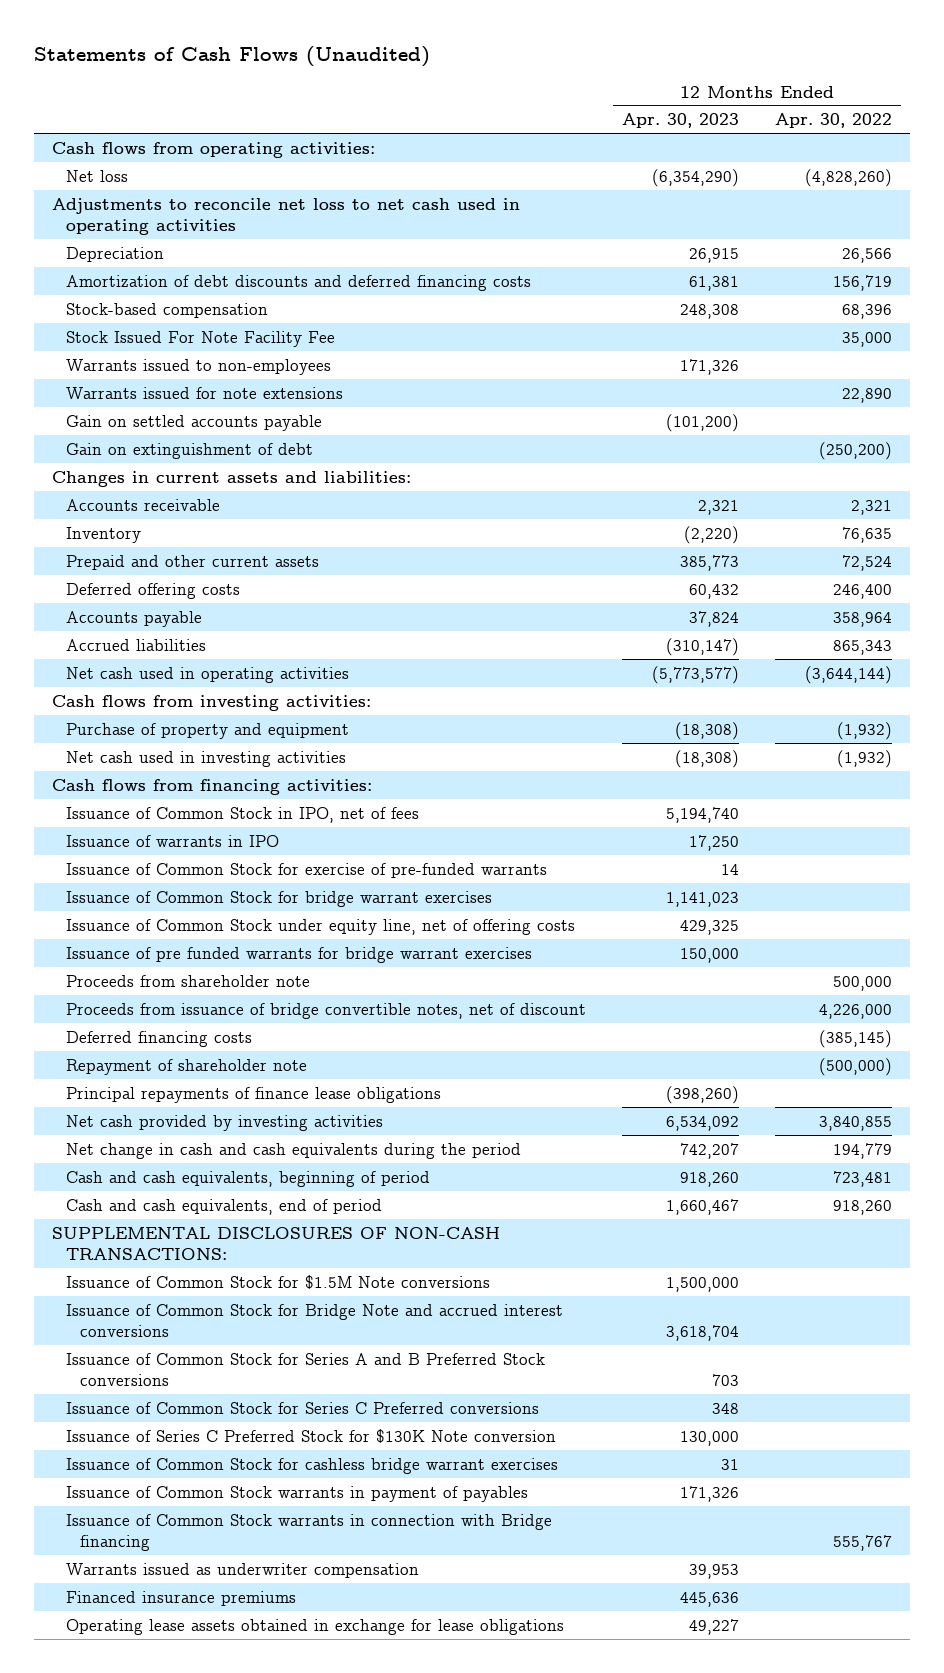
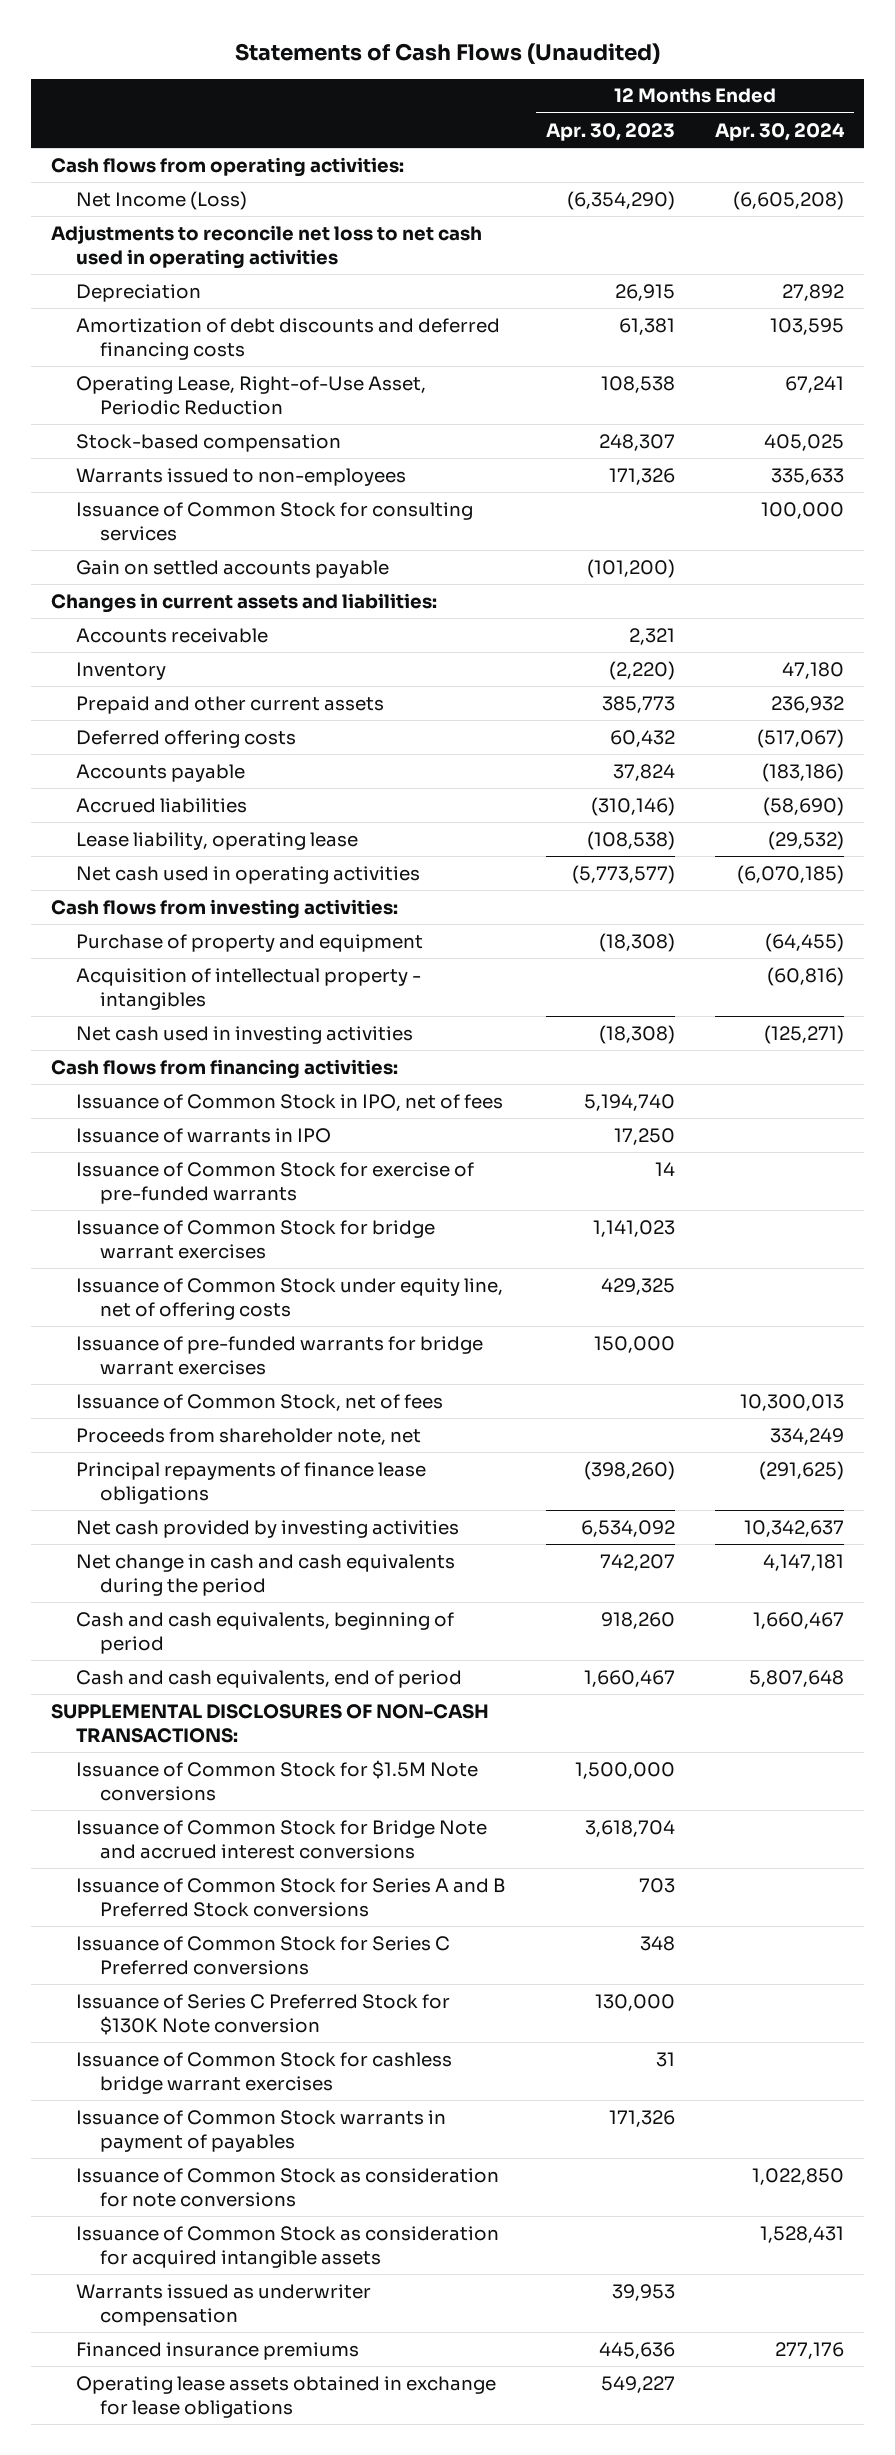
- | 12 Months Ended Apr. 30, 2023 | 12 Months Ended Apr. 30, 2022
+ | 12 Months Ended Apr. 30, 2023 | 12 Months Ended Apr. 30, 2024
- Net loss | (6,354,290) | (4,828,260)
+ Net Income (Loss) | (6,354,290) | (6,605,208)
- Stock-based compensation | 248,308 | 68,396
- Stock Issued For Note Facility Fee | | 35,000
+ Operating Lease, Right-of-Use Asset, Periodic Reduction | 108,538 | 67,241
+ Stock-based compensation | 248,307 | 405,025
- Warrants issued for note extensions | | 22,890
+ Issuance of Common Stock for consulting services | | 100,000
- Gain on extinguishment of debt | | (250,200)
- Accrued liabilities | (310,147) | 865,343
+ Accrued liabilities | (310,146) | (58,690)
+ Lease liability, operating lease | (108,538) | (29,532)
+ Acquisition of intellectual property - intangibles | | (60,816)
- Issuance of pre funded warrants for bridge warrant exercises | 150,000 |
- Proceeds from shareholder note | | 500,000
- Proceeds from issuance of bridge convertible notes, net of discount | | 4,226,000
- Deferred financing costs | | (385,145)
- Repayment of shareholder note | | (500,000)
+ Issuance of pre-funded warrants for bridge warrant exercises | 150,000 |
+ Issuance of Common Stock, net of fees | | 10,300,013
+ Proceeds from shareholder note, net | | 334,249
- Issuance of Common Stock warrants in connection with Bridge financing | | 555,767
+ Issuance of Common Stock as consideration for note conversions | | 1,022,850
+ Issuance of Common Stock as consideration for acquired intangible assets | | 1,528,431
- Operating lease assets obtained in exchange for lease obligations | 49,227 |
+ Operating lease assets obtained in exchange for lease obligations | 549,227 |

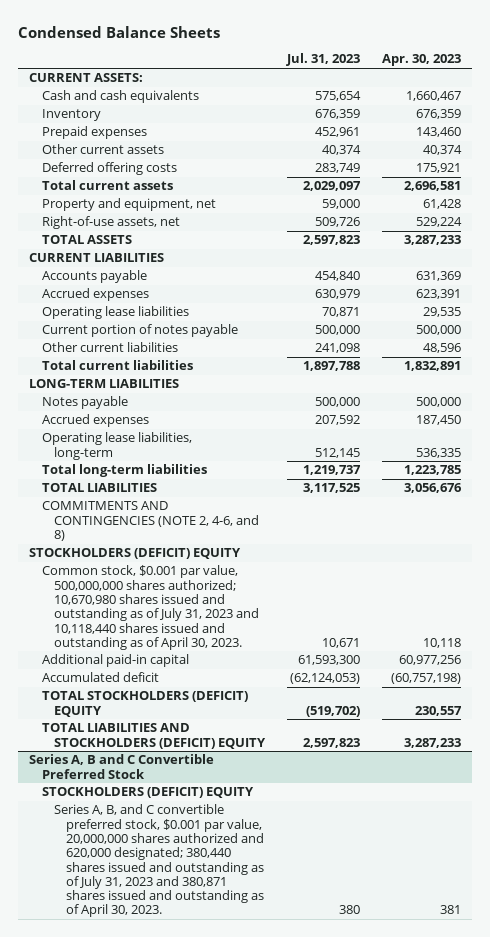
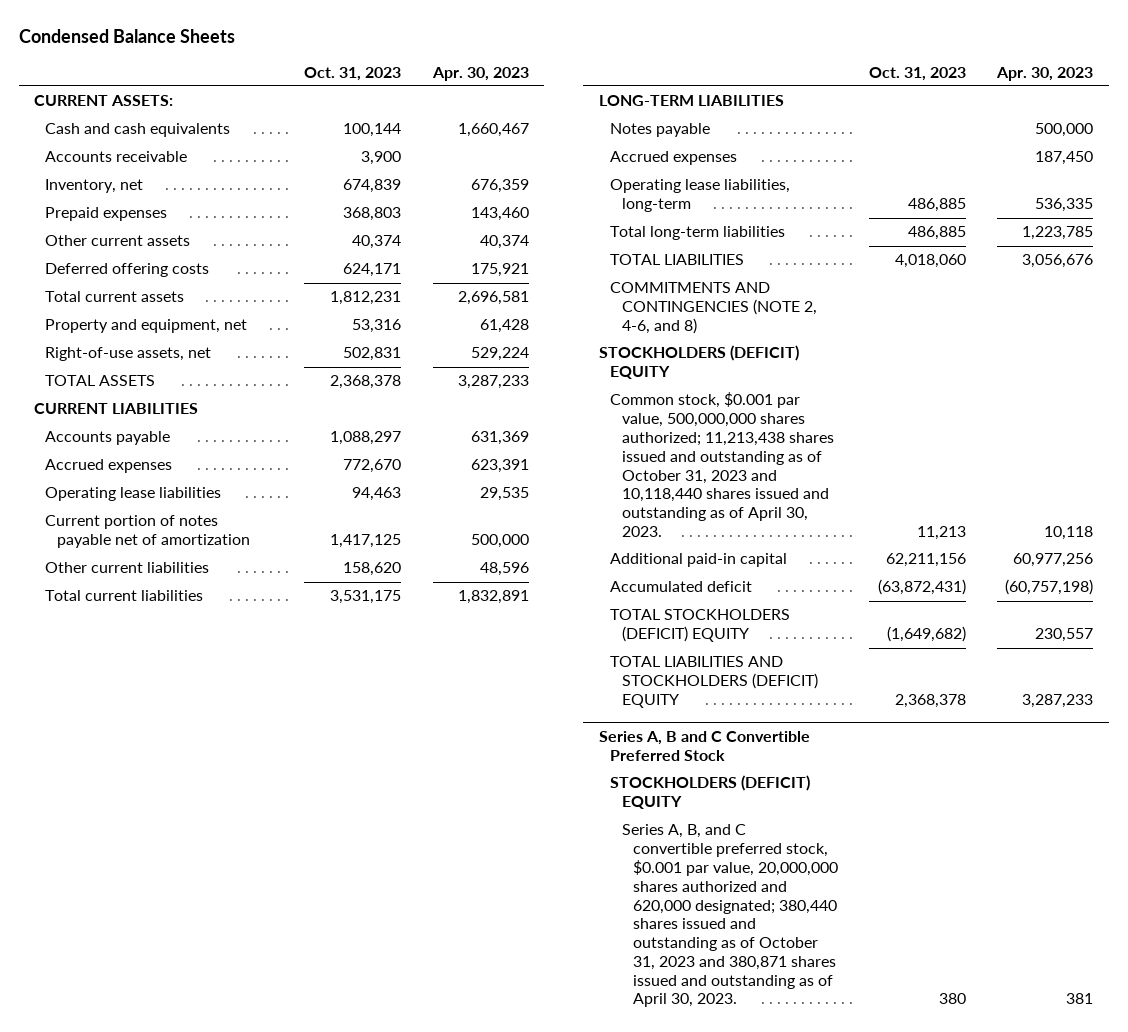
- | Jul. 31, 2023 | Apr. 30, 2023
+ | Oct. 31, 2023 | Apr. 30, 2023
- Inventory | 676,359 | 676,359
+ Accounts receivable | 3,900 |
+ Inventory, net | 674,839 | 676,359
- Current portion of notes payable | 500,000 | 500,000
+ Current portion of notes payable net of amortization | 1,417,125 | 500,000
- Common stock, $0.001 par value, 500,000,000 shares authorized; 10,670,980 shares issued and outstanding as of July 31, 2023 and 10,118,440 shares issued and outstanding as of April 30, 2023. | 10,671 | 10,118
+ Common stock, $0.001 par value, 500,000,000 shares authorized; 11,213,438 shares issued and outstanding as of October 31, 2023 and 10,118,440 shares issued and outstanding as of April 30, 2023. | 11,213 | 10,118
@ Series A, B and C Convertible Preferred Stock
- Series A, B, and C convertible preferred stock, $0.001 par value, 20,000,000 shares authorized and 620,000 designated; 380,440 shares issued and outstanding as of July 31, 2023 and 380,871 shares issued and outstanding as of April 30, 2023. | 380 | 381
+ Series A, B, and C convertible preferred stock, $0.001 par value, 20,000,000 shares authorized and 620,000 designated; 380,440 shares issued and outstanding as of October 31, 2023 and 380,871 shares issued and outstanding as of April 30, 2023. | 380 | 381

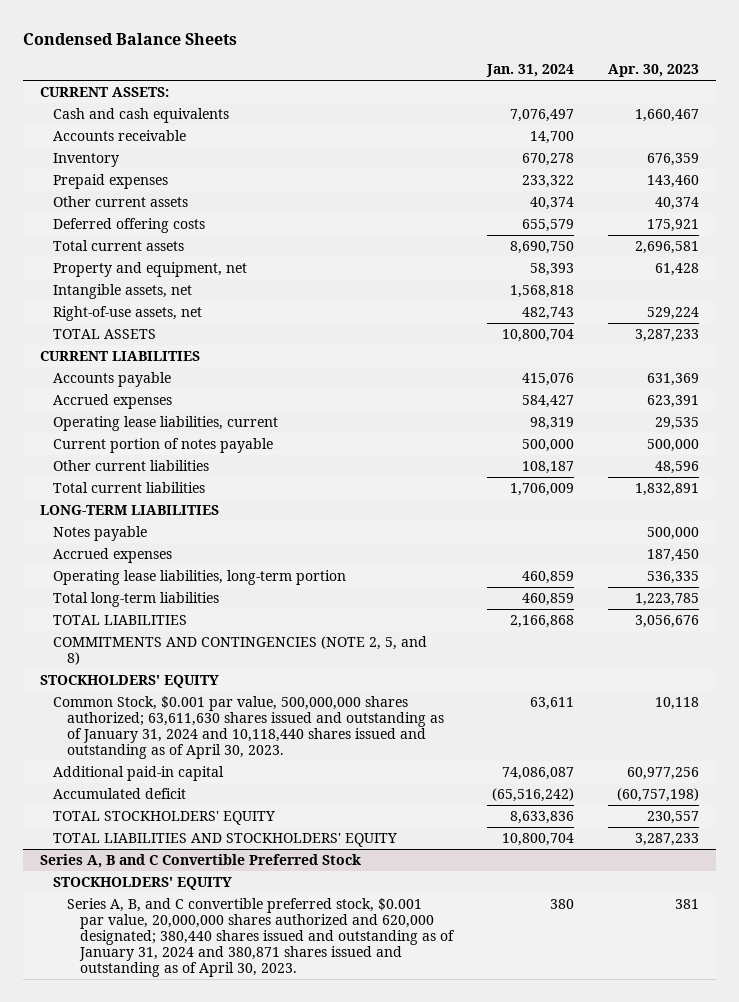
- | Oct. 31, 2023 | Apr. 30, 2023
+ | Jan. 31, 2024 | Apr. 30, 2023
- Inventory, net | 674,839 | 676,359
+ Inventory | 670,278 | 676,359
+ Intangible assets, net | 1,568,818 |
- Operating lease liabilities | 94,463 | 29,535
- Current portion of notes payable net of amortization | 1,417,125 | 500,000
+ Operating lease liabilities, current | 98,319 | 29,535
+ Current portion of notes payable | 500,000 | 500,000
- Operating lease liabilities, long-term | 486,885 | 536,335
+ Operating lease liabilities, long-term portion | 460,859 | 536,335
- COMMITMENTS AND CONTINGENCIES (NOTE 2, 4-6, and 8)
- STOCKHOLDERS (DEFICIT) EQUITY
- Common stock, $0.001 par value, 500,000,000 shares authorized; 11,213,438 shares issued and outstanding as of October 31, 2023 and 10,118,440 shares issued and outstanding as of April 30, 2023. | 11,213 | 10,118
+ COMMITMENTS AND CONTINGENCIES (NOTE 2, 5, and 8)
+ STOCKHOLDERS' EQUITY
+ Common Stock, $0.001 par value, 500,000,000 shares authorized; 63,611,630 shares issued and outstanding as of January 31, 2024 and 10,118,440 shares issued and outstanding as of April 30, 2023. | 63,611 | 10,118
- TOTAL STOCKHOLDERS (DEFICIT) EQUITY | (1,649,682) | 230,557
- TOTAL LIABILITIES AND STOCKHOLDERS (DEFICIT) EQUITY | 2,368,378 | 3,287,233
+ TOTAL STOCKHOLDERS' EQUITY | 8,633,836 | 230,557
+ TOTAL LIABILITIES AND STOCKHOLDERS' EQUITY | 10,800,704 | 3,287,233
@ Series A, B and C Convertible Preferred Stock
- STOCKHOLDERS (DEFICIT) EQUITY
- Series A, B, and C convertible preferred stock, $0.001 par value, 20,000,000 shares authorized and 620,000 designated; 380,440 shares issued and outstanding as of October 31, 2023 and 380,871 shares issued and outstanding as of April 30, 2023. | 380 | 381
+ STOCKHOLDERS' EQUITY
+ Series A, B, and C convertible preferred stock, $0.001 par value, 20,000,000 shares authorized and 620,000 designated; 380,440 shares issued and outstanding as of January 31, 2024 and 380,871 shares issued and outstanding as of April 30, 2023. | 380 | 381

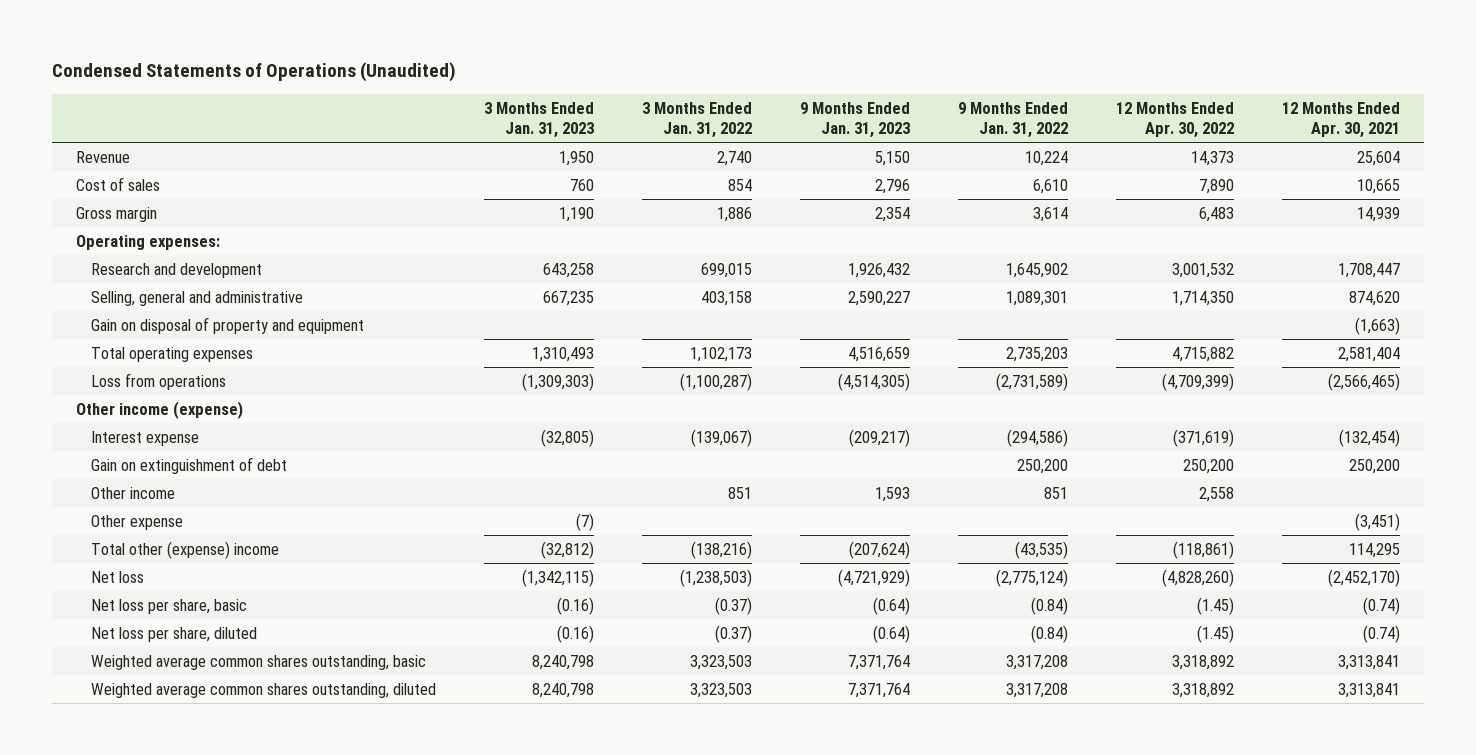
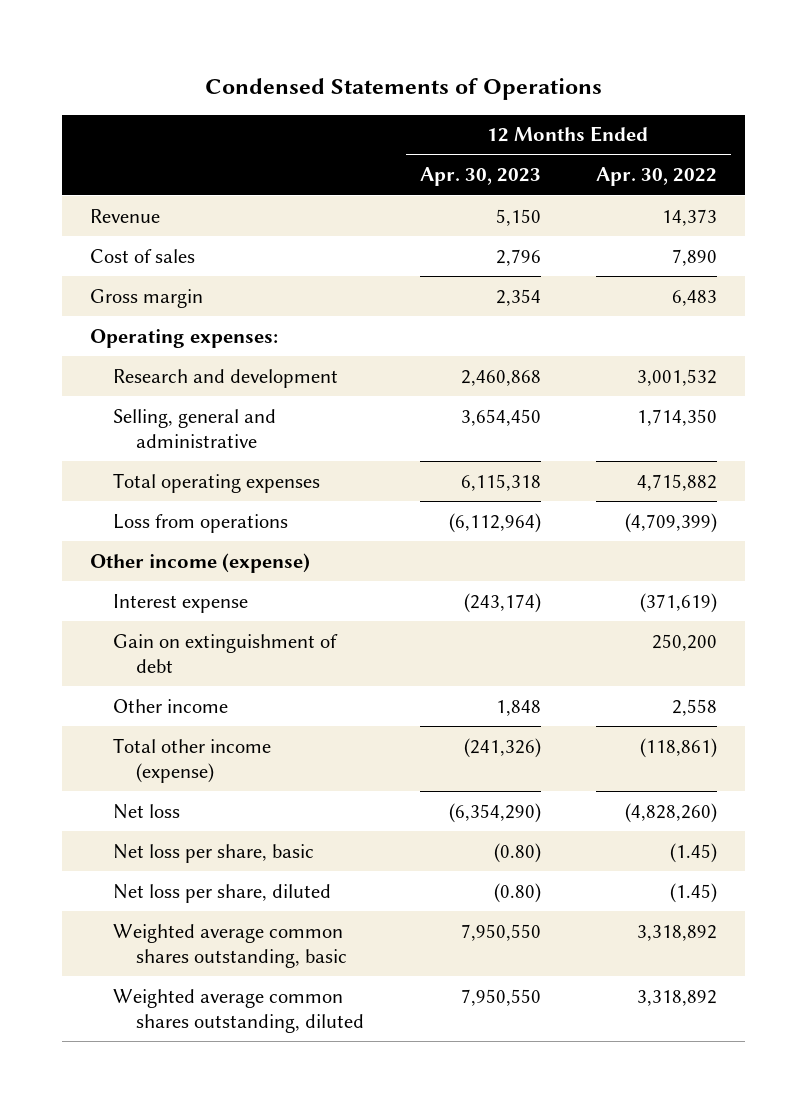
- Condensed Statements of Operations (Unaudited)
+ Condensed Statements of Operations
- | 3 Months Ended Jan. 31, 2023 | 3 Months Ended Jan. 31, 2022 | 9 Months Ended Jan. 31, 2023 | 9 Months Ended Jan. 31, 2022 | 12 Months Ended Apr. 30, 2022 | 12 Months Ended Apr. 30, 2021
+ | 12 Months Ended Apr. 30, 2023 | 12 Months Ended Apr. 30, 2022
- Gain on disposal of property and equipment | | | | | | (1,663)
- Other expense | (7) | | | | | (3,451)
- Total other (expense) income | (32,812) | (138,216) | (207,624) | (43,535) | (118,861) | 114,295
+ Total other income (expense) | (241,326) | (118,861)

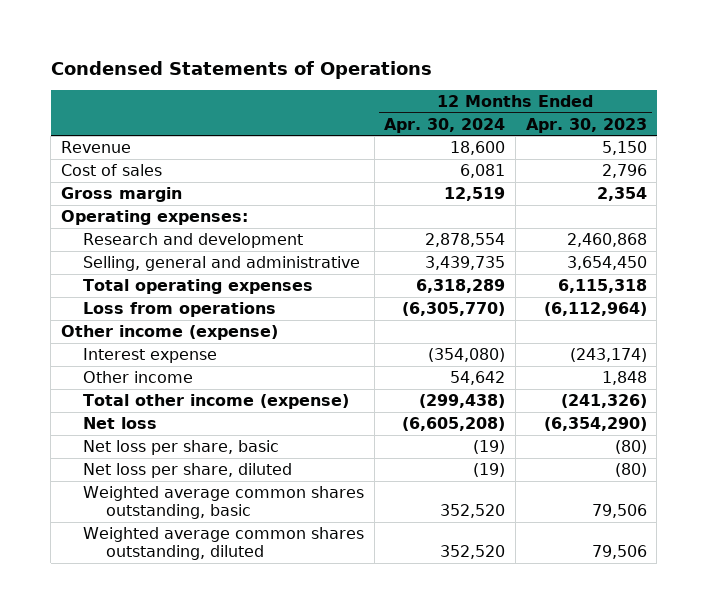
- | 12 Months Ended Apr. 30, 2023 | 12 Months Ended Apr. 30, 2022
+ | 12 Months Ended Apr. 30, 2024 | 12 Months Ended Apr. 30, 2023
- Gain on extinguishment of debt | | 250,200
- Net loss per share, basic | (0.80) | (1.45)
- Net loss per share, diluted | (0.80) | (1.45)
- Weighted average common shares outstanding, basic | 7,950,550 | 3,318,892
- Weighted average common shares outstanding, diluted | 7,950,550 | 3,318,892
+ Net loss per share, basic | (19) | (80)
+ Net loss per share, diluted | (19) | (80)
+ Weighted average common shares outstanding, basic | 352,520 | 79,506
+ Weighted average common shares outstanding, diluted | 352,520 | 79,506

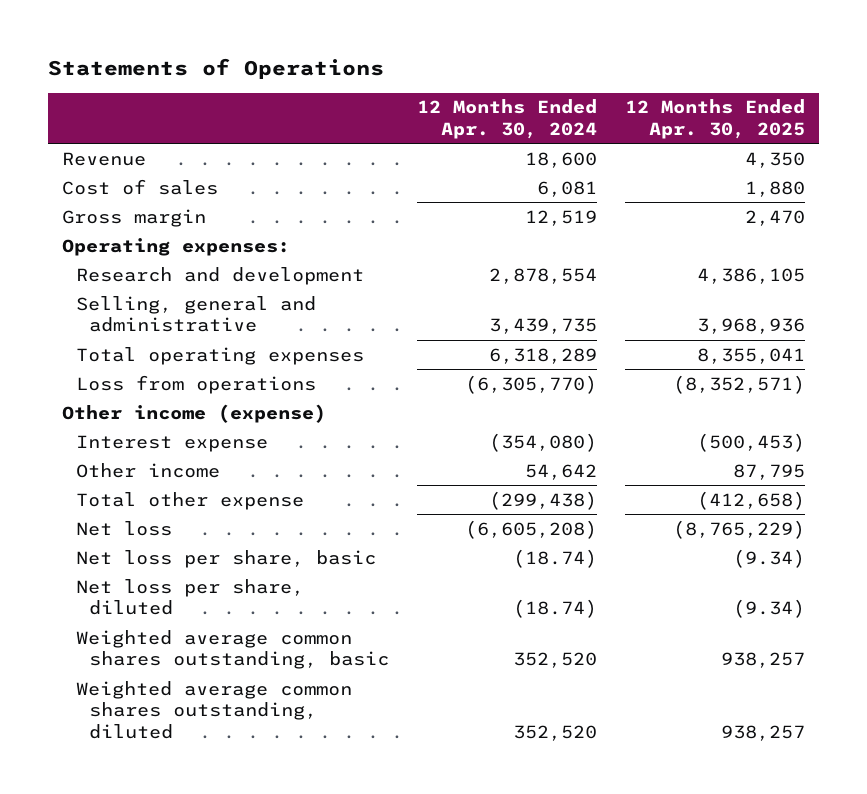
- Condensed Statements of Operations
+ Statements of Operations
- | 12 Months Ended Apr. 30, 2024 | 12 Months Ended Apr. 30, 2023
+ | 12 Months Ended Apr. 30, 2024 | 12 Months Ended Apr. 30, 2025
- Total other income (expense) | (299,438) | (241,326)
+ Total other expense | (299,438) | (412,658)
- Net loss per share, basic | (19) | (80)
- Net loss per share, diluted | (19) | (80)
+ Net loss per share, basic | (18.74) | (9.34)
+ Net loss per share, diluted | (18.74) | (9.34)

